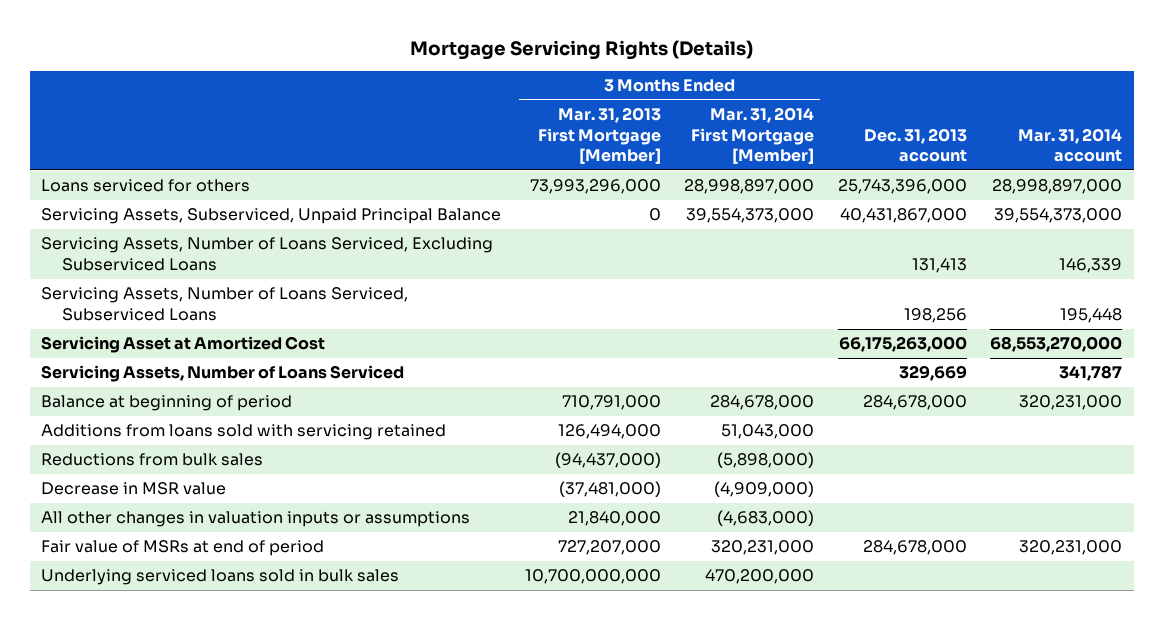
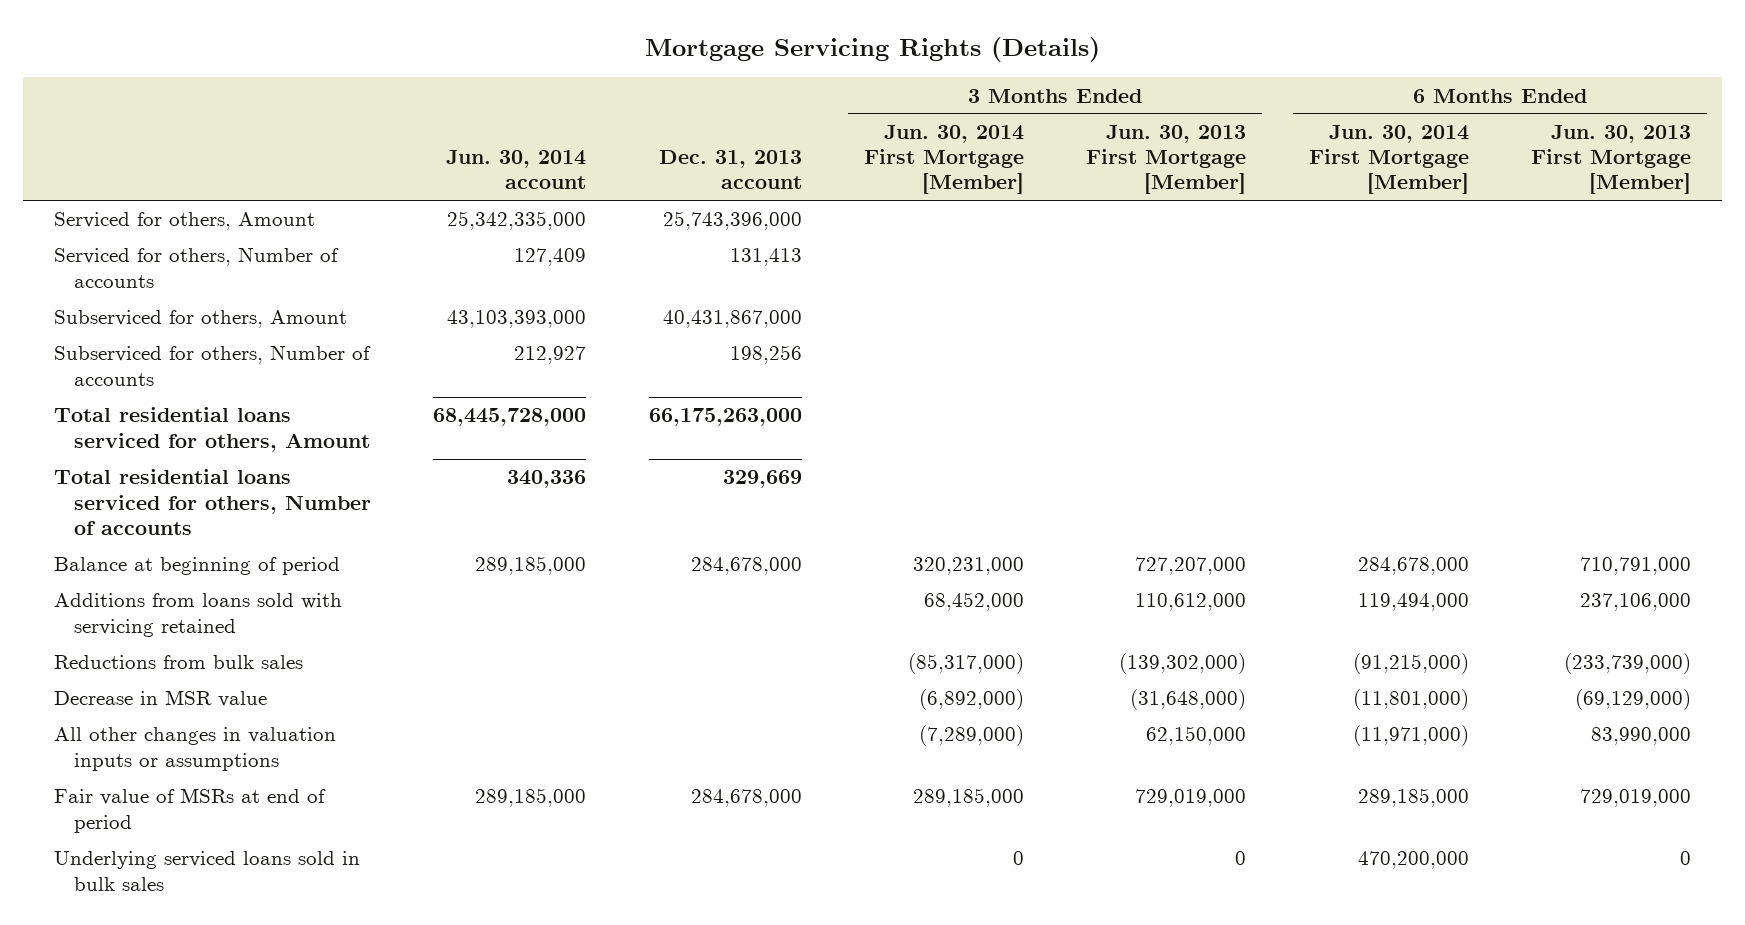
- | 3 Months Ended Mar. 31, 2013 First Mortgage [Member] | 3 Months Ended Mar. 31, 2014 First Mortgage [Member] | Dec. 31, 2013 account | Mar. 31, 2014 account
+ | Jun. 30, 2014 account | Dec. 31, 2013 account | 3 Months Ended Jun. 30, 2014 First Mortgage [Member] | 3 Months Ended Jun. 30, 2013 First Mortgage [Member] | 6 Months Ended Jun. 30, 2014 First Mortgage [Member] | 6 Months Ended Jun. 30, 2013 First Mortgage [Member]
- Loans serviced for others | 73,993,296,000 | 28,998,897,000 | 25,743,396,000 | 28,998,897,000
- Servicing Assets, Subserviced, Unpaid Principal Balance | 0 | 39,554,373,000 | 40,431,867,000 | 39,554,373,000
- Servicing Assets, Number of Loans Serviced, Excluding Subserviced Loans | | | 131,413 | 146,339
- Servicing Assets, Number of Loans Serviced, Subserviced Loans | | | 198,256 | 195,448
- Servicing Asset at Amortized Cost | | | 66,175,263,000 | 68,553,270,000
- Servicing Assets, Number of Loans Serviced | | | 329,669 | 341,787
+ Serviced for others, Amount | 25,342,335,000 | 25,743,396,000 | | | |
+ Serviced for others, Number of accounts | 127,409 | 131,413 | | | |
+ Subserviced for others, Amount | 43,103,393,000 | 40,431,867,000 | | | |
+ Subserviced for others, Number of accounts | 212,927 | 198,256 | | | |
+ Total residential loans serviced for others, Amount | 68,445,728,000 | 66,175,263,000 | | | |
+ Total residential loans serviced for others, Number of accounts | 340,336 | 329,669 | | | |

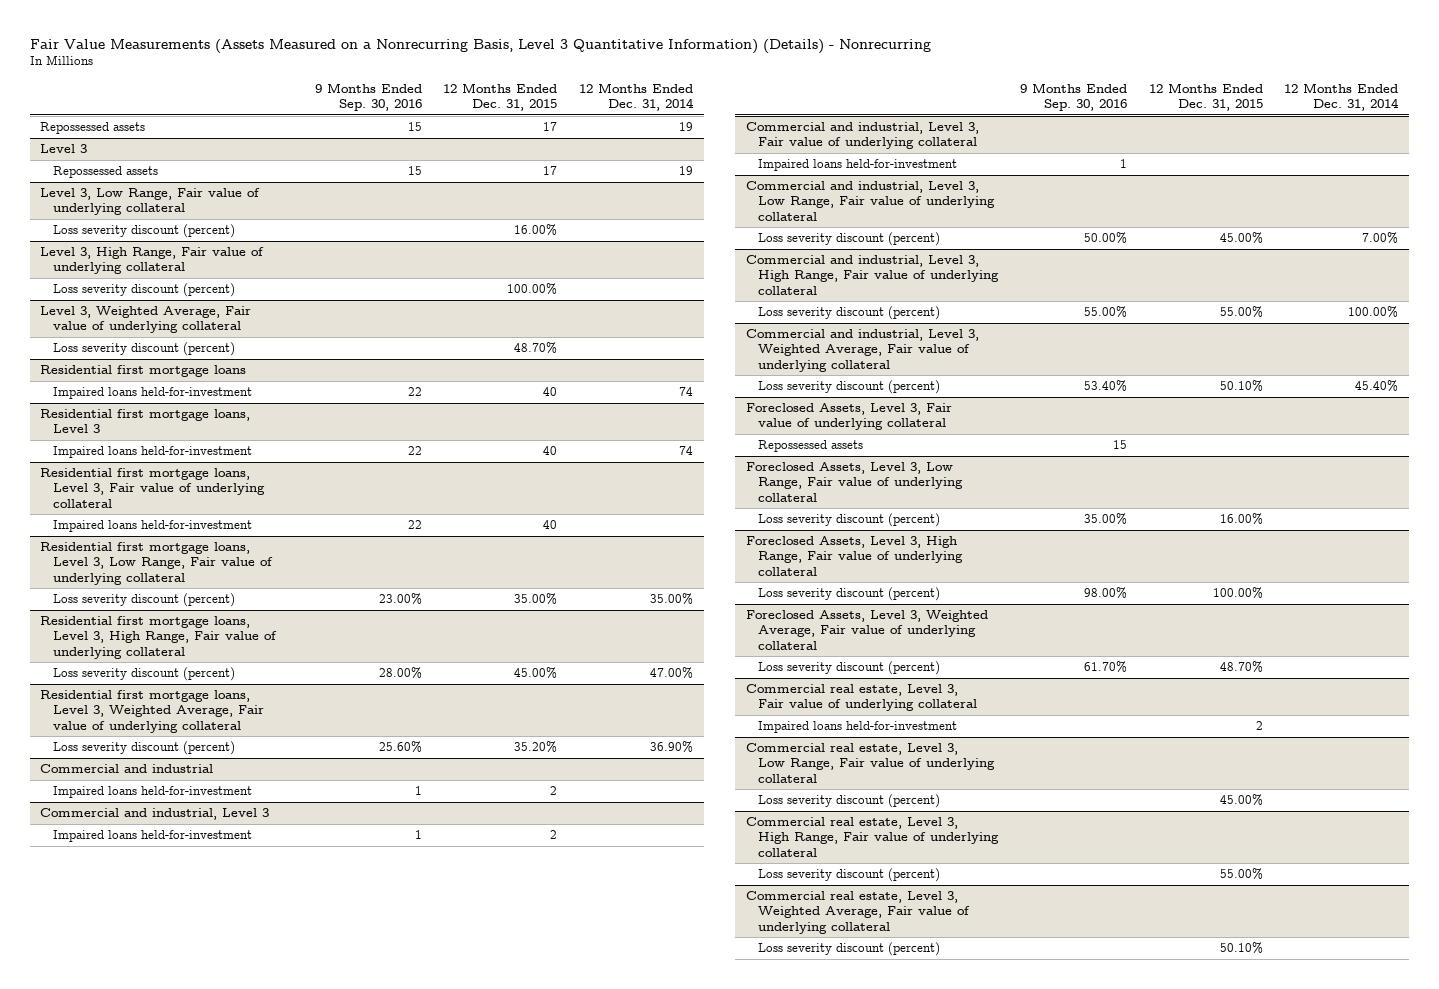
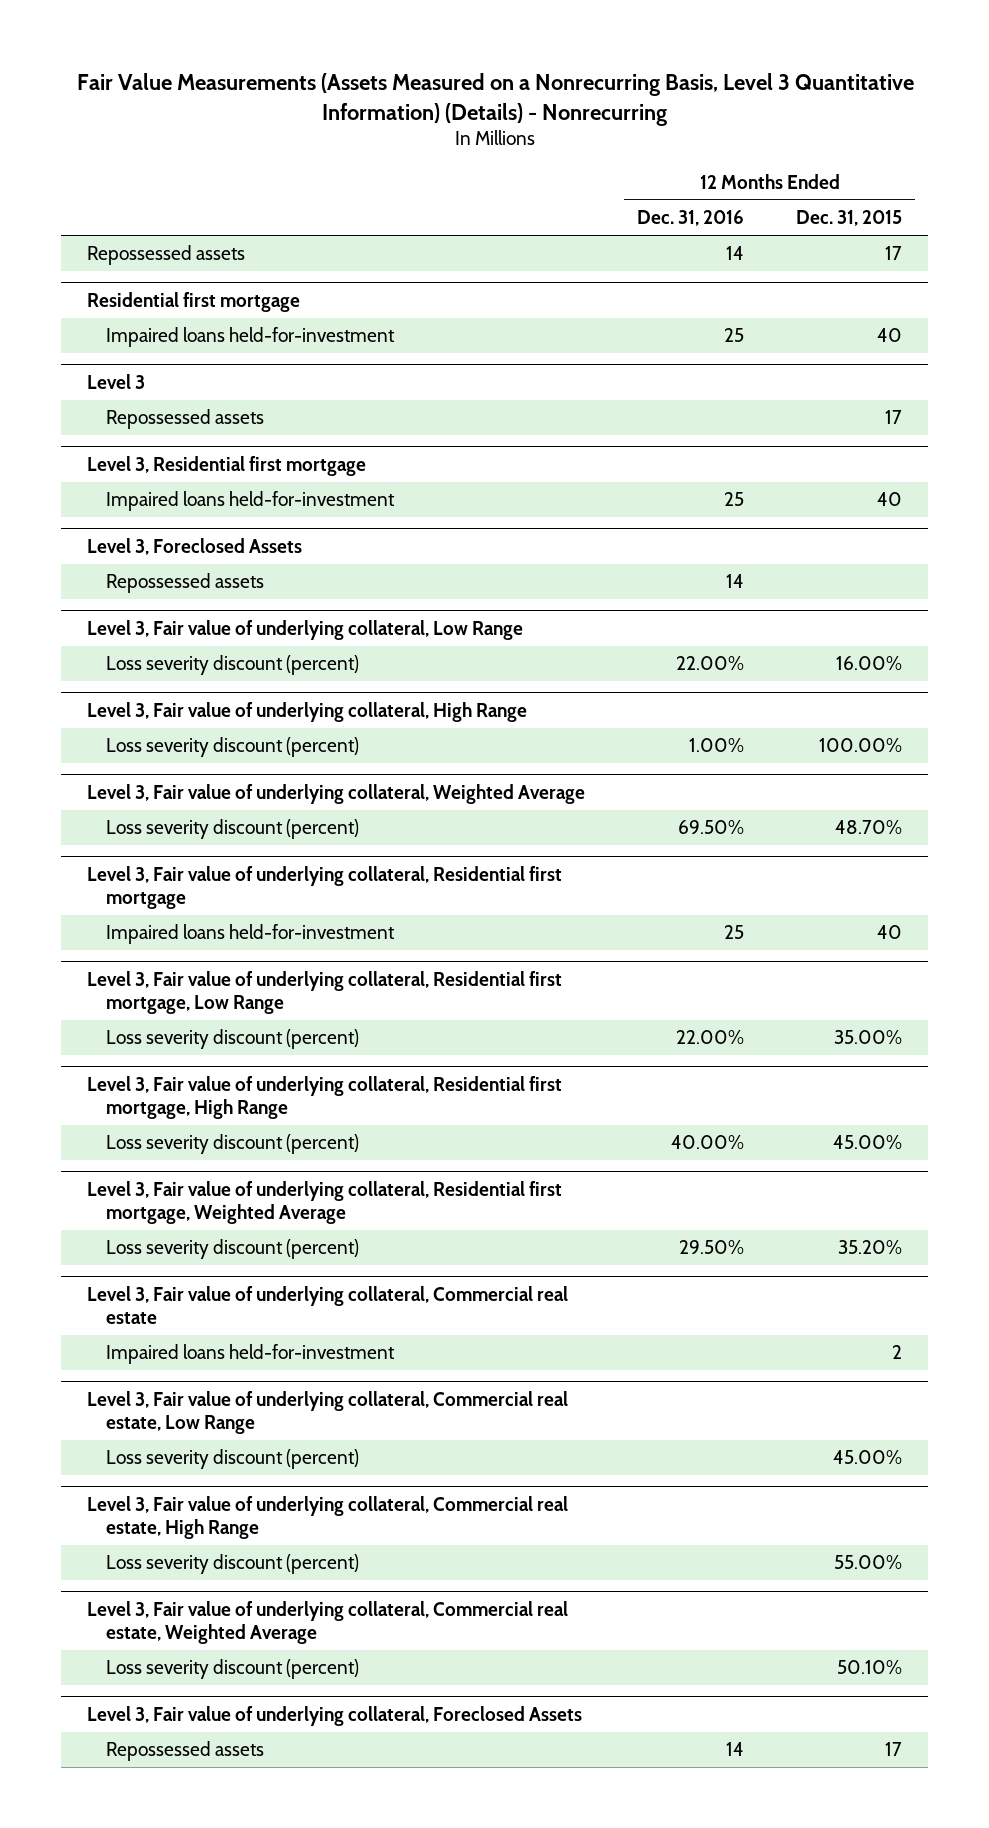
- | 9 Months Ended Sep. 30, 2016 | 12 Months Ended Dec. 31, 2015 | 12 Months Ended Dec. 31, 2014
+ | 12 Months Ended Dec. 31, 2016 | 12 Months Ended Dec. 31, 2015
+ Residential first mortgage
+ Impaired loans held-for-investment | 25 | 40
- Level 3, Low Range, Fair value of underlying collateral
+ Level 3, Residential first mortgage
+ Impaired loans held-for-investment | 25 | 40
+ Level 3, Foreclosed Assets
+ Repossessed assets | 14 |
+ Level 3, Fair value of underlying collateral, Low Range
- Level 3, High Range, Fair value of underlying collateral
+ Level 3, Fair value of underlying collateral, High Range
- Level 3, Weighted Average, Fair value of underlying collateral
+ Level 3, Fair value of underlying collateral, Weighted Average
- Residential first mortgage loans
- Impaired loans held-for-investment | 22 | 40 | 74
- Residential first mortgage loans, Level 3
- Impaired loans held-for-investment | 22 | 40 | 74
- Residential first mortgage loans, Level 3, Fair value of underlying collateral
+ Level 3, Fair value of underlying collateral, Residential first mortgage
- Residential first mortgage loans, Level 3, Low Range, Fair value of underlying collateral
+ Level 3, Fair value of underlying collateral, Residential first mortgage, Low Range
- Residential first mortgage loans, Level 3, High Range, Fair value of underlying collateral
+ Level 3, Fair value of underlying collateral, Residential first mortgage, High Range
- Residential first mortgage loans, Level 3, Weighted Average, Fair value of underlying collateral
+ Level 3, Fair value of underlying collateral, Residential first mortgage, Weighted Average
- Commercial and industrial
- Impaired loans held-for-investment | 1 | 2 |
- Commercial and industrial, Level 3
- Impaired loans held-for-investment | 1 | 2 |
- Commercial and industrial, Level 3, Fair value of underlying collateral
- Impaired loans held-for-investment | 1 | |
- Commercial and industrial, Level 3, Low Range, Fair value of underlying collateral
- Loss severity discount (percent) | 50.00% | 45.00% | 7.00%
- Commercial and industrial, Level 3, High Range, Fair value of underlying collateral
- Loss severity discount (percent) | 55.00% | 55.00% | 100.00%
- Commercial and industrial, Level 3, Weighted Average, Fair value of underlying collateral
- Loss severity discount (percent) | 53.40% | 50.10% | 45.40%
- Foreclosed Assets, Level 3, Fair value of underlying collateral
- Repossessed assets | 15 | |
- Foreclosed Assets, Level 3, Low Range, Fair value of underlying collateral
- Loss severity discount (percent) | 35.00% | 16.00% |
- Foreclosed Assets, Level 3, High Range, Fair value of underlying collateral
- Loss severity discount (percent) | 98.00% | 100.00% |
- Foreclosed Assets, Level 3, Weighted Average, Fair value of underlying collateral
- Loss severity discount (percent) | 61.70% | 48.70% |
- Commercial real estate, Level 3, Fair value of underlying collateral
+ Level 3, Fair value of underlying collateral, Commercial real estate
- Commercial real estate, Level 3, Low Range, Fair value of underlying collateral
+ Level 3, Fair value of underlying collateral, Commercial real estate, Low Range
- Commercial real estate, Level 3, High Range, Fair value of underlying collateral
+ Level 3, Fair value of underlying collateral, Commercial real estate, High Range
- Commercial real estate, Level 3, Weighted Average, Fair value of underlying collateral
+ Level 3, Fair value of underlying collateral, Commercial real estate, Weighted Average
+ Level 3, Fair value of underlying collateral, Foreclosed Assets
+ Repossessed assets | 14 | 17

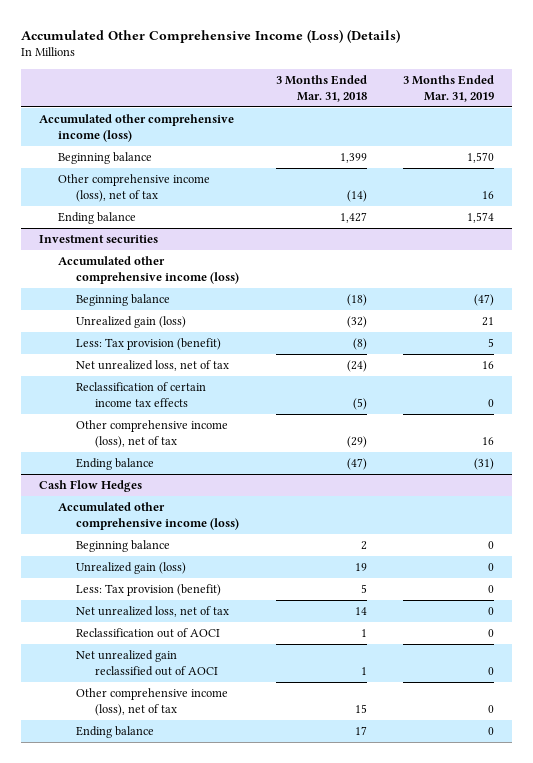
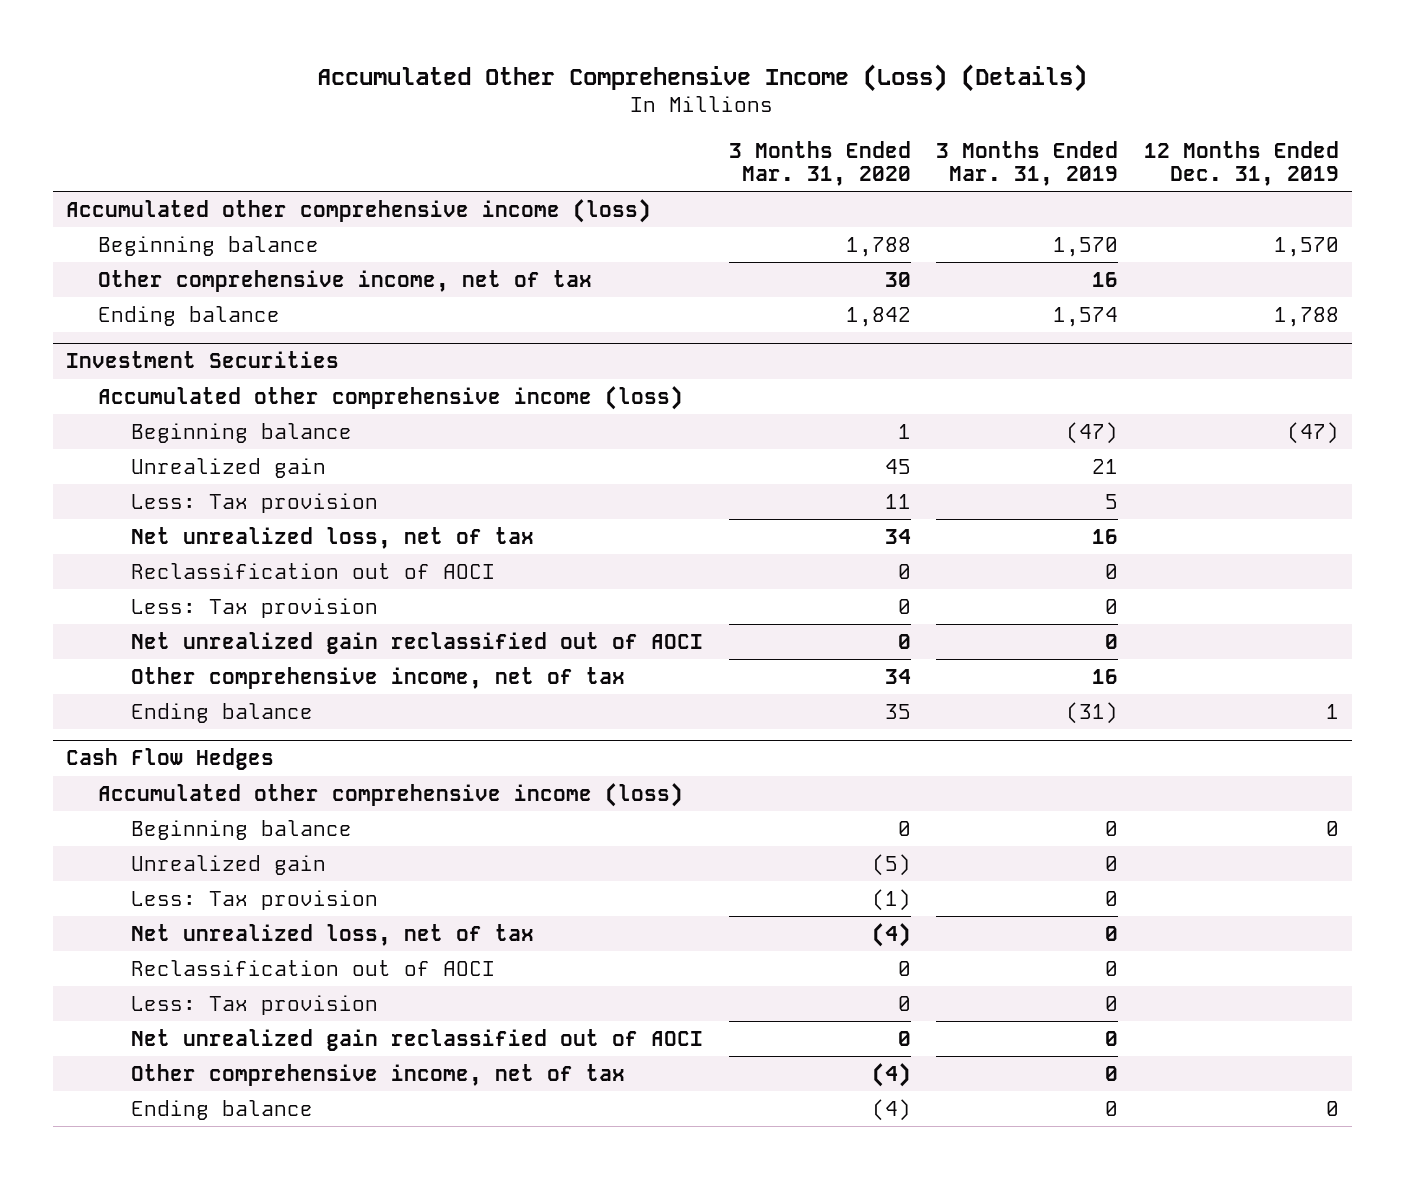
- | 3 Months Ended Mar. 31, 2018 | 3 Months Ended Mar. 31, 2019
+ | 3 Months Ended Mar. 31, 2020 | 3 Months Ended Mar. 31, 2019 | 12 Months Ended Dec. 31, 2019
- Other comprehensive income (loss), net of tax | (14) | 16
+ Other comprehensive income, net of tax | 30 | 16 |
- Investment securities
+ Investment Securities
- Unrealized gain (loss) | (32) | 21
- Less: Tax provision (benefit) | (8) | 5
+ Unrealized gain | 45 | 21 |
+ Less: Tax provision | 11 | 5 |
- Reclassification of certain income tax effects | (5) | 0
- Other comprehensive income (loss), net of tax | (29) | 16
+ Reclassification out of AOCI | 0 | 0 |
+ Less: Tax provision | 0 | 0 |
+ Net unrealized gain reclassified out of AOCI | 0 | 0 |
+ Other comprehensive income, net of tax | 34 | 16 |
@ Cash Flow Hedges
- Unrealized gain (loss) | 19 | 0
- Less: Tax provision (benefit) | 5 | 0
+ Unrealized gain | (5) | 0 |
+ Less: Tax provision | (1) | 0 |
+ Less: Tax provision | 0 | 0 |
- Other comprehensive income (loss), net of tax | 15 | 0
+ Other comprehensive income, net of tax | (4) | 0 |

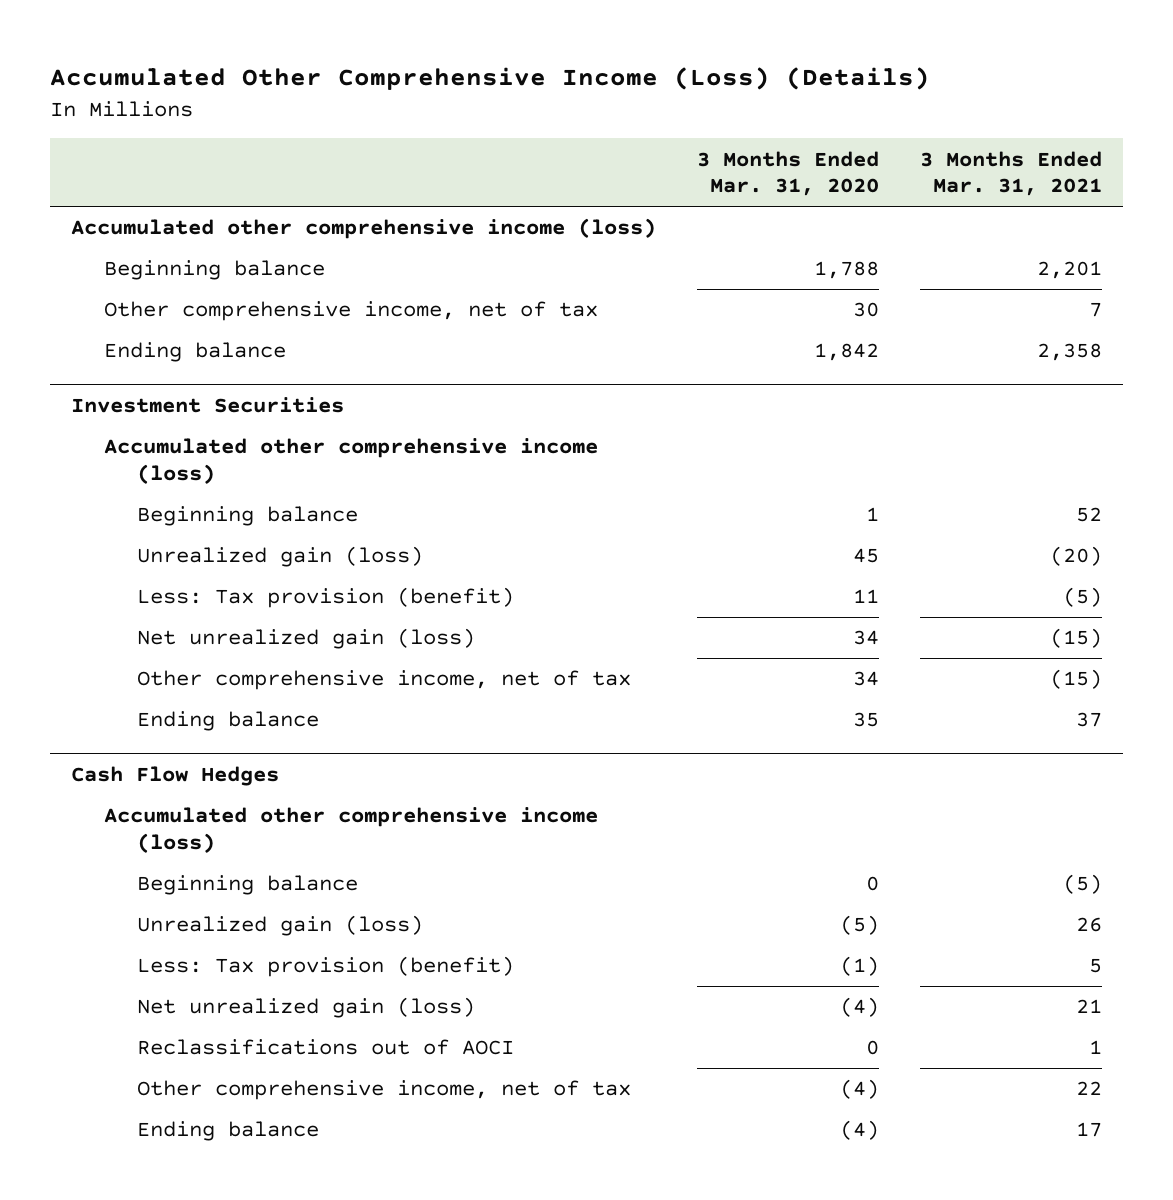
- | 3 Months Ended Mar. 31, 2020 | 3 Months Ended Mar. 31, 2019 | 12 Months Ended Dec. 31, 2019
+ | 3 Months Ended Mar. 31, 2020 | 3 Months Ended Mar. 31, 2021
@ Investment Securities
- Unrealized gain | 45 | 21 |
- Less: Tax provision | 11 | 5 |
- Net unrealized loss, net of tax | 34 | 16 |
- Reclassification out of AOCI | 0 | 0 |
- Less: Tax provision | 0 | 0 |
- Net unrealized gain reclassified out of AOCI | 0 | 0 |
+ Unrealized gain (loss) | 45 | (20)
+ Less: Tax provision (benefit) | 11 | (5)
+ Net unrealized gain (loss) | 34 | (15)
@ Cash Flow Hedges
- Unrealized gain | (5) | 0 |
- Less: Tax provision | (1) | 0 |
- Net unrealized loss, net of tax | (4) | 0 |
- Reclassification out of AOCI | 0 | 0 |
- Less: Tax provision | 0 | 0 |
- Net unrealized gain reclassified out of AOCI | 0 | 0 |
+ Unrealized gain (loss) | (5) | 26
+ Less: Tax provision (benefit) | (1) | 5
+ Net unrealized gain (loss) | (4) | 21
+ Reclassifications out of AOCI | 0 | 1

